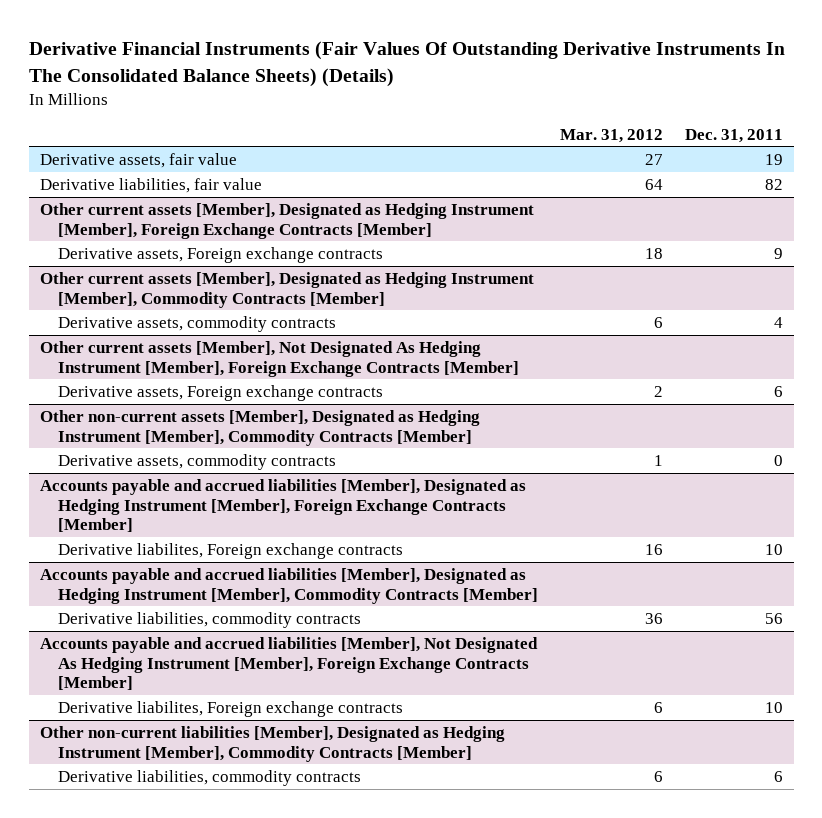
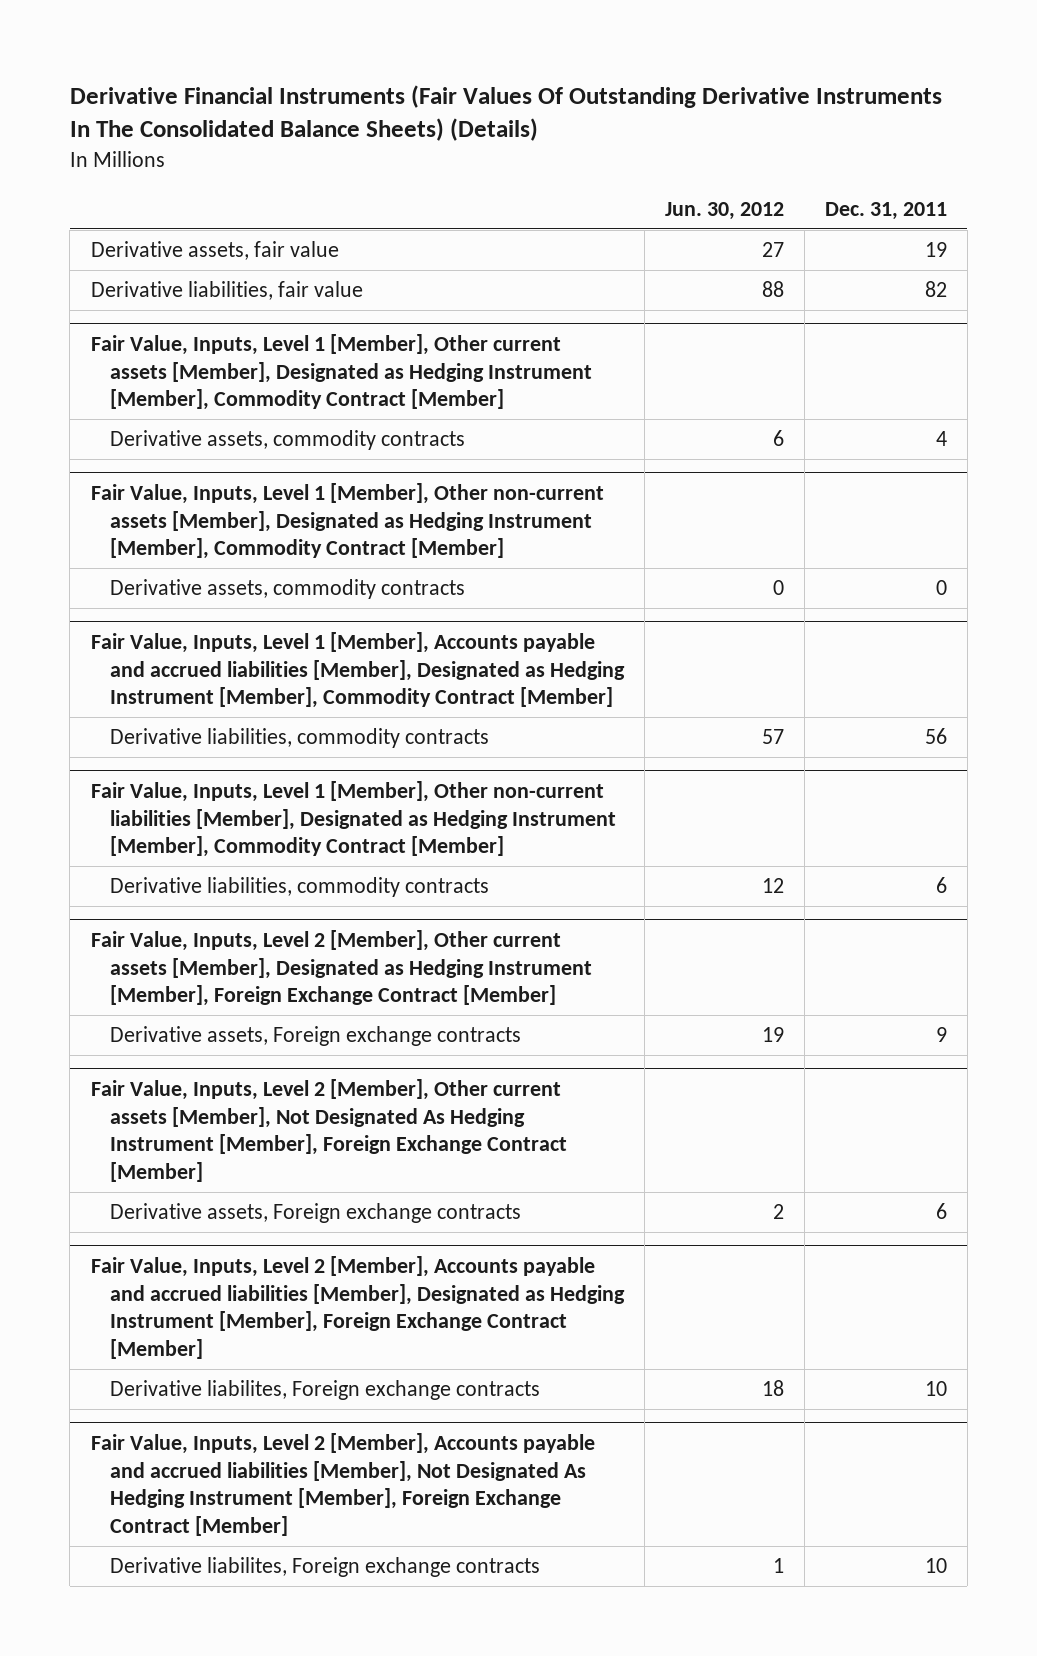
- | Mar. 31, 2012 | Dec. 31, 2011
+ | Jun. 30, 2012 | Dec. 31, 2011
- Other current assets [Member], Designated as Hedging Instrument [Member], Foreign Exchange Contracts [Member]
- Derivative assets, Foreign exchange contracts | 18 | 9
- Other current assets [Member], Designated as Hedging Instrument [Member], Commodity Contracts [Member]
+ Fair Value, Inputs, Level 1 [Member], Other current assets [Member], Designated as Hedging Instrument [Member], Commodity Contract [Member]
- Other current assets [Member], Not Designated As Hedging Instrument [Member], Foreign Exchange Contracts [Member]
- Derivative assets, Foreign exchange contracts | 2 | 6
- Other non-current assets [Member], Designated as Hedging Instrument [Member], Commodity Contracts [Member]
+ Fair Value, Inputs, Level 1 [Member], Other non-current assets [Member], Designated as Hedging Instrument [Member], Commodity Contract [Member]
- Accounts payable and accrued liabilities [Member], Designated as Hedging Instrument [Member], Foreign Exchange Contracts [Member]
- Derivative liabilites, Foreign exchange contracts | 16 | 10
- Accounts payable and accrued liabilities [Member], Designated as Hedging Instrument [Member], Commodity Contracts [Member]
+ Fair Value, Inputs, Level 1 [Member], Accounts payable and accrued liabilities [Member], Designated as Hedging Instrument [Member], Commodity Contract [Member]
- Accounts payable and accrued liabilities [Member], Not Designated As Hedging Instrument [Member], Foreign Exchange Contracts [Member]
- Derivative liabilites, Foreign exchange contracts | 6 | 10
- Other non-current liabilities [Member], Designated as Hedging Instrument [Member], Commodity Contracts [Member]
+ Fair Value, Inputs, Level 1 [Member], Other non-current liabilities [Member], Designated as Hedging Instrument [Member], Commodity Contract [Member]
+ Fair Value, Inputs, Level 2 [Member], Other current assets [Member], Designated as Hedging Instrument [Member], Foreign Exchange Contract [Member]
+ Derivative assets, Foreign exchange contracts | 19 | 9
+ Fair Value, Inputs, Level 2 [Member], Other current assets [Member], Not Designated As Hedging Instrument [Member], Foreign Exchange Contract [Member]
+ Derivative assets, Foreign exchange contracts | 2 | 6
+ Fair Value, Inputs, Level 2 [Member], Accounts payable and accrued liabilities [Member], Designated as Hedging Instrument [Member], Foreign Exchange Contract [Member]
+ Derivative liabilites, Foreign exchange contracts | 18 | 10
+ Fair Value, Inputs, Level 2 [Member], Accounts payable and accrued liabilities [Member], Not Designated As Hedging Instrument [Member], Foreign Exchange Contract [Member]
+ Derivative liabilites, Foreign exchange contracts | 1 | 10

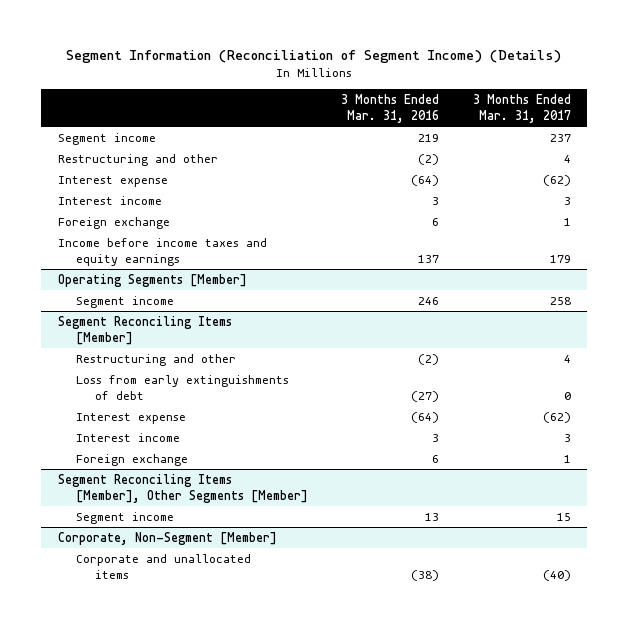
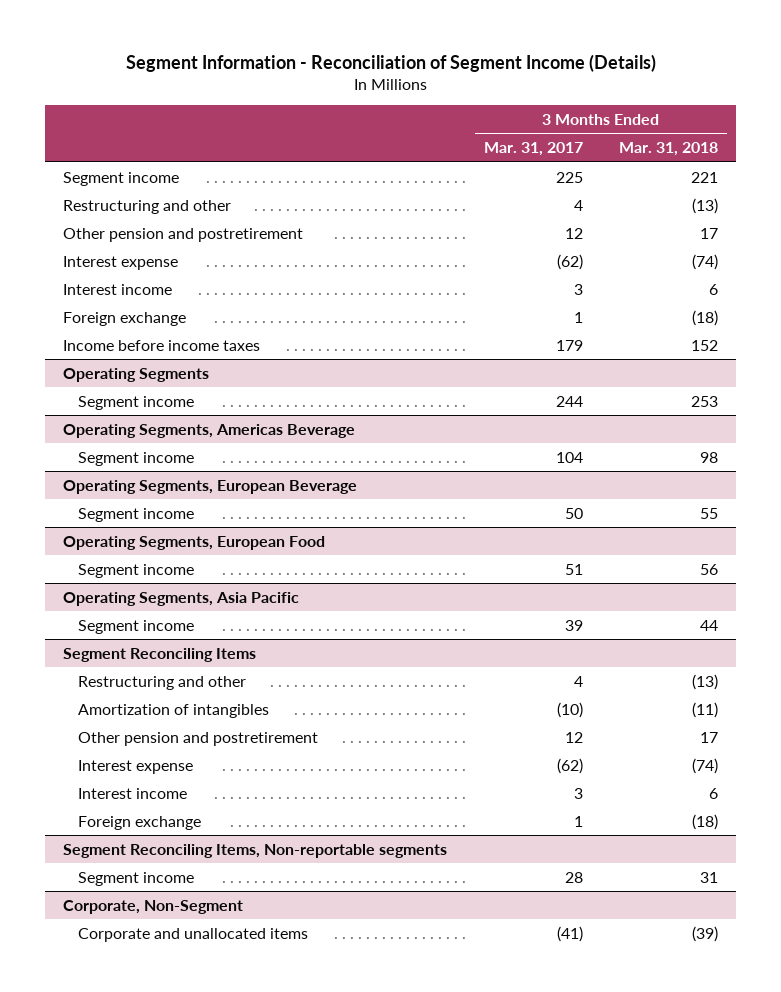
- Segment Information (Reconciliation of Segment Income) (Details)
+ Segment Information - Reconciliation of Segment Income (Details)
- | 3 Months Ended Mar. 31, 2016 | 3 Months Ended Mar. 31, 2017
+ | 3 Months Ended Mar. 31, 2017 | 3 Months Ended Mar. 31, 2018
- Segment income | 219 | 237
+ Segment income | 225 | 221
+ Other pension and postretirement | 12 | 17
- Income before income taxes and equity earnings | 137 | 179
- Operating Segments [Member]
- Segment income | 246 | 258
- Segment Reconciling Items [Member]
+ Income before income taxes | 179 | 152
+ Operating Segments
+ Segment income | 244 | 253
+ Operating Segments, Americas Beverage
+ Segment income | 104 | 98
+ Operating Segments, European Beverage
+ Segment income | 50 | 55
+ Operating Segments, European Food
+ Segment income | 51 | 56
+ Operating Segments, Asia Pacific
+ Segment income | 39 | 44
+ Segment Reconciling Items
- Loss from early extinguishments of debt | (27) | 0
+ Amortization of intangibles | (10) | (11)
+ Other pension and postretirement | 12 | 17
- Segment Reconciling Items [Member], Other Segments [Member]
- Segment income | 13 | 15
- Corporate, Non-Segment [Member]
- Corporate and unallocated items | (38) | (40)
+ Segment Reconciling Items, Non-reportable segments
+ Segment income | 28 | 31
+ Corporate, Non-Segment
+ Corporate and unallocated items | (41) | (39)

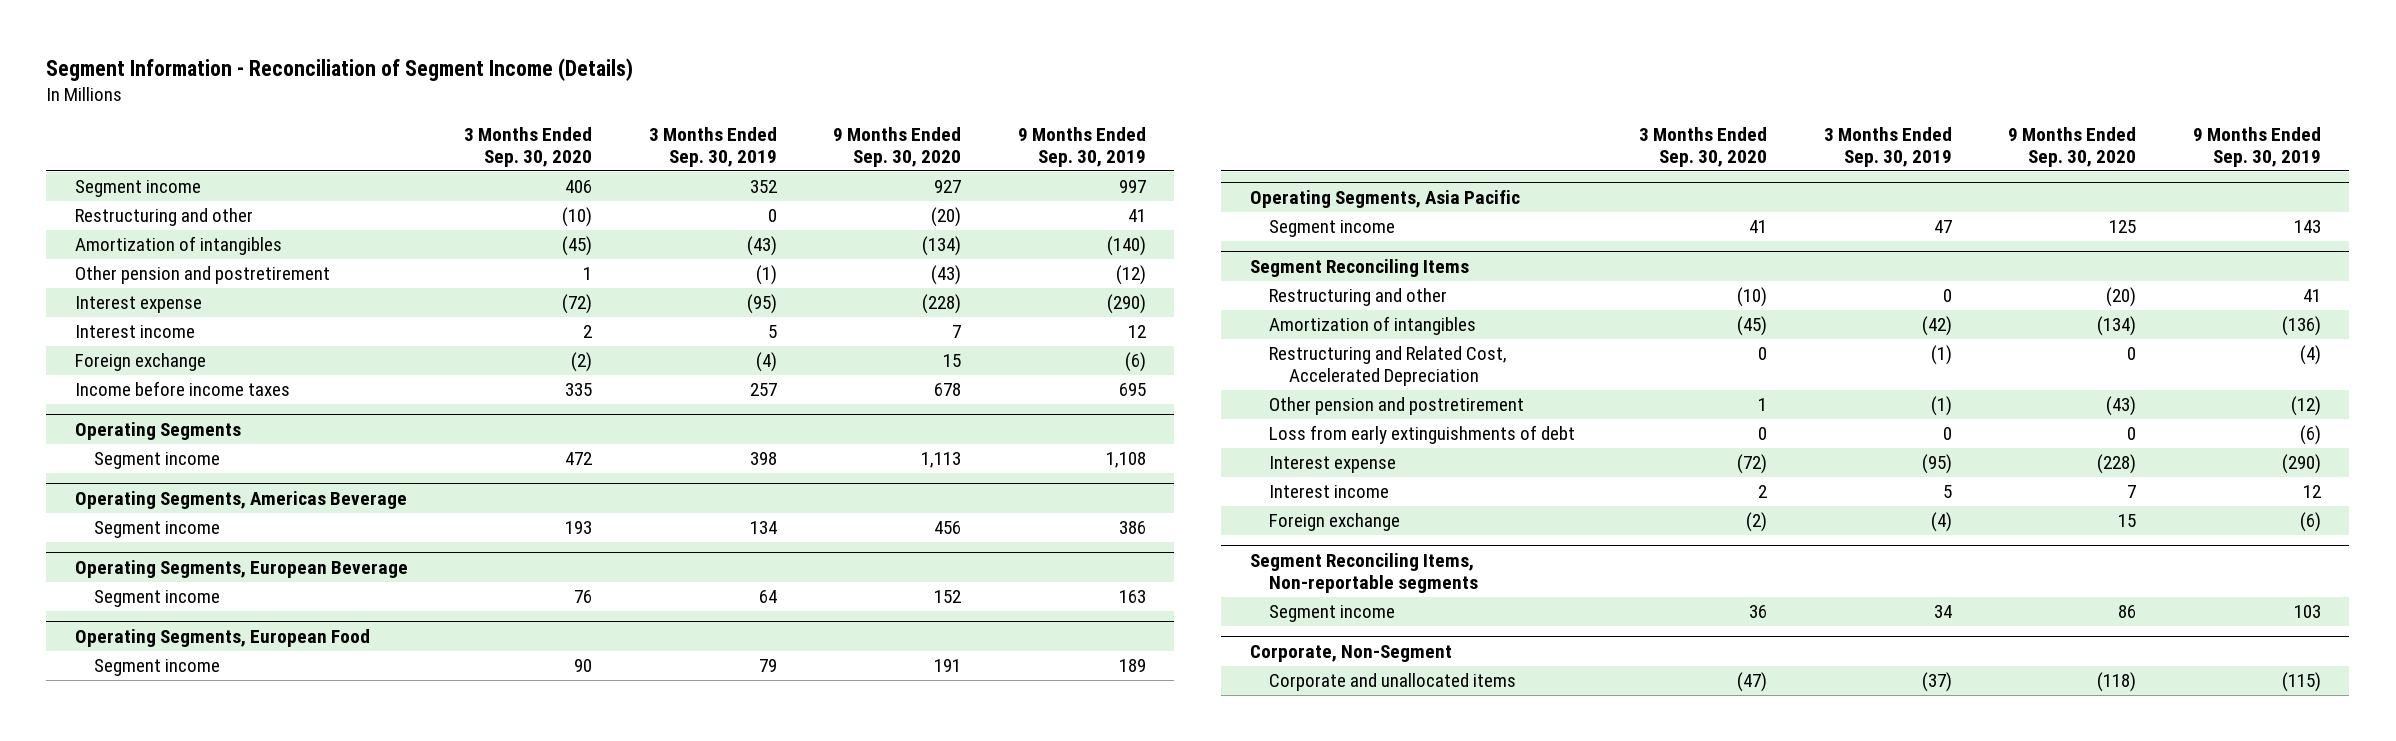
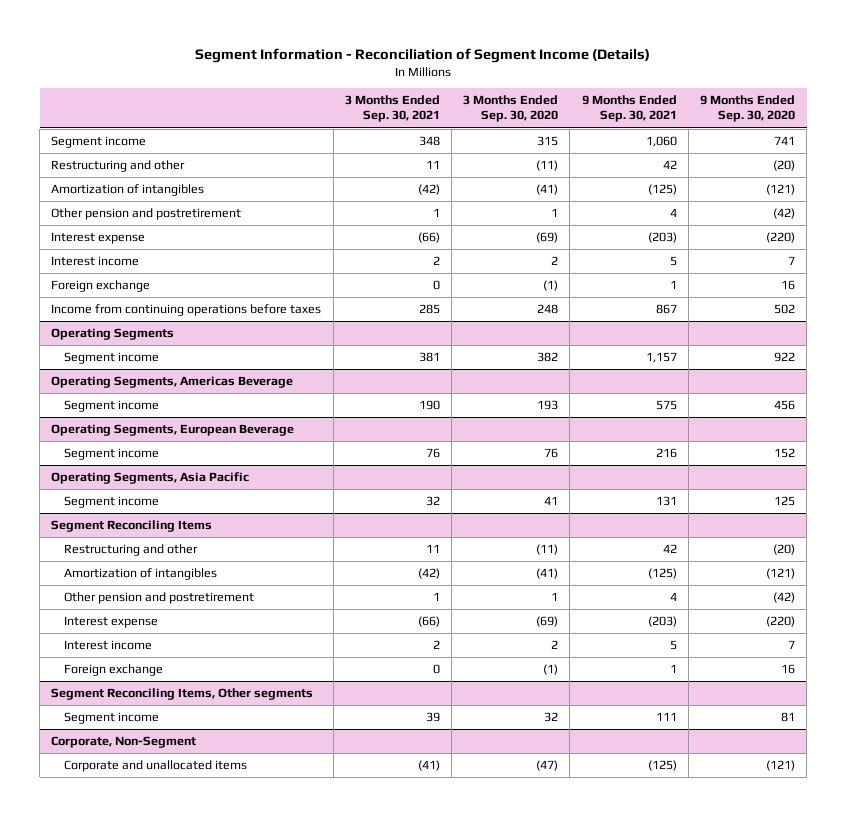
- | 3 Months Ended Sep. 30, 2020 | 3 Months Ended Sep. 30, 2019 | 9 Months Ended Sep. 30, 2020 | 9 Months Ended Sep. 30, 2019
+ | 3 Months Ended Sep. 30, 2021 | 3 Months Ended Sep. 30, 2020 | 9 Months Ended Sep. 30, 2021 | 9 Months Ended Sep. 30, 2020
- Segment income | 406 | 352 | 927 | 997
- Restructuring and other | (10) | 0 | (20) | 41
- Amortization of intangibles | (45) | (43) | (134) | (140)
- Other pension and postretirement | 1 | (1) | (43) | (12)
- Interest expense | (72) | (95) | (228) | (290)
+ Segment income | 348 | 315 | 1,060 | 741
+ Restructuring and other | 11 | (11) | 42 | (20)
+ Amortization of intangibles | (42) | (41) | (125) | (121)
+ Other pension and postretirement | 1 | 1 | 4 | (42)
+ Interest expense | (66) | (69) | (203) | (220)
- Foreign exchange | (2) | (4) | 15 | (6)
- Income before income taxes | 335 | 257 | 678 | 695
+ Foreign exchange | 0 | (1) | 1 | 16
+ Income from continuing operations before taxes | 285 | 248 | 867 | 502
@ Operating Segments
- Segment income | 472 | 398 | 1,113 | 1,108
+ Segment income | 381 | 382 | 1,157 | 922
- Operating Segments, European Food
- Segment income | 90 | 79 | 191 | 189
@ Segment Reconciling Items
- Restructuring and other | (10) | 0 | (20) | 41
- Amortization of intangibles | (45) | (42) | (134) | (136)
- Restructuring and Related Cost, Accelerated Depreciation | 0 | (1) | 0 | (4)
- Other pension and postretirement | 1 | (1) | (43) | (12)
- Loss from early extinguishments of debt | 0 | 0 | 0 | (6)
- Interest expense | (72) | (95) | (228) | (290)
+ Restructuring and other | 11 | (11) | 42 | (20)
+ Amortization of intangibles | (42) | (41) | (125) | (121)
+ Other pension and postretirement | 1 | 1 | 4 | (42)
+ Interest expense | (66) | (69) | (203) | (220)
- Foreign exchange | (2) | (4) | 15 | (6)
- Segment Reconciling Items, Non-reportable segments
- Segment income | 36 | 34 | 86 | 103
@ Segment Reconciling Items
+ Foreign exchange | 0 | (1) | 1 | 16
+ Segment Reconciling Items, Other segments
+ Segment income | 39 | 32 | 111 | 81
@ Corporate, Non-Segment
- Corporate and unallocated items | (47) | (37) | (118) | (115)
+ Corporate and unallocated items | (41) | (47) | (125) | (121)

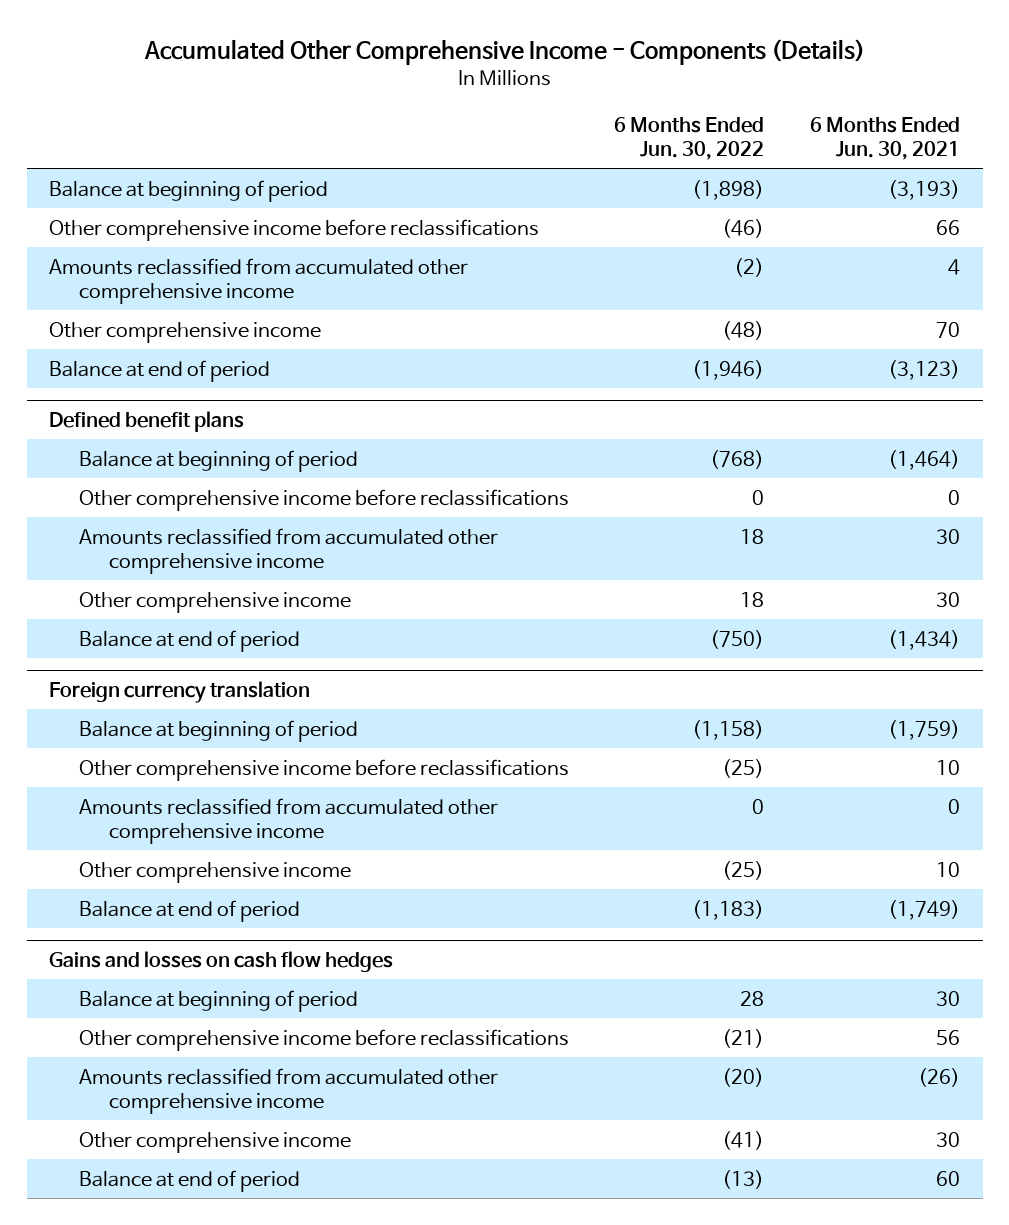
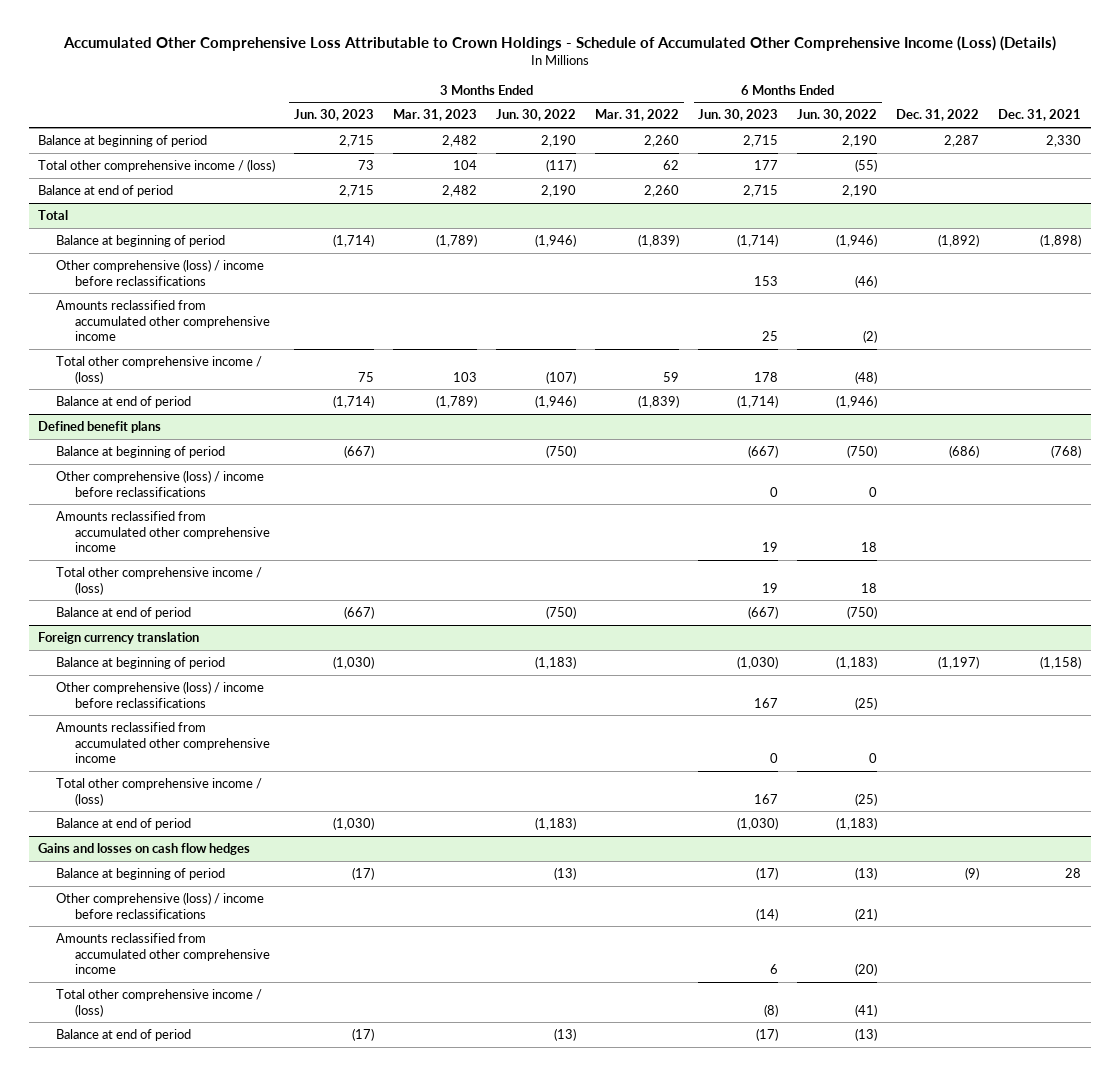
- Accumulated Other Comprehensive Income - Components (Details)
+ Accumulated Other Comprehensive Loss Attributable to Crown Holdings - Schedule of Accumulated Other Comprehensive Income (Loss) (Details)
- | 6 Months Ended Jun. 30, 2022 | 6 Months Ended Jun. 30, 2021
+ | 3 Months Ended Jun. 30, 2023 | 3 Months Ended Mar. 31, 2023 | 3 Months Ended Jun. 30, 2022 | 3 Months Ended Mar. 31, 2022 | 6 Months Ended Jun. 30, 2023 | 6 Months Ended Jun. 30, 2022 | Dec. 31, 2022 | Dec. 31, 2021
- Balance at beginning of period | (1,898) | (3,193)
- Other comprehensive income before reclassifications | (46) | 66
+ Balance at beginning of period | 2,715 | 2,482 | 2,190 | 2,260 | 2,715 | 2,190 | 2,287 | 2,330
+ Total other comprehensive income / (loss) | 73 | 104 | (117) | 62 | 177 | (55) | |
+ Balance at end of period | 2,715 | 2,482 | 2,190 | 2,260 | 2,715 | 2,190 | |
+ Total
+ Balance at beginning of period | (1,714) | (1,789) | (1,946) | (1,839) | (1,714) | (1,946) | (1,892) | (1,898)
+ Other comprehensive (loss) / income before reclassifications | | | | | 153 | (46) | |
- Other comprehensive income | (48) | 70
+ Total other comprehensive income / (loss) | 75 | 103 | (107) | 59 | 178 | (48) | |
@ Defined benefit plans
- Balance at beginning of period | (768) | (1,464)
- Other comprehensive income before reclassifications | 0 | 0
+ Balance at beginning of period | (667) | | (750) | | (667) | (750) | (686) | (768)
+ Other comprehensive (loss) / income before reclassifications | | | | | 0 | 0 | |
- Other comprehensive income | 18 | 30
+ Total other comprehensive income / (loss) | | | | | 19 | 18 | |
@ Foreign currency translation
- Balance at beginning of period | (1,158) | (1,759)
- Other comprehensive income before reclassifications | (25) | 10
+ Balance at beginning of period | (1,030) | | (1,183) | | (1,030) | (1,183) | (1,197) | (1,158)
+ Other comprehensive (loss) / income before reclassifications | | | | | 167 | (25) | |
- Other comprehensive income | (25) | 10
+ Total other comprehensive income / (loss) | | | | | 167 | (25) | |
@ Gains and losses on cash flow hedges
- Balance at beginning of period | 28 | 30
- Other comprehensive income before reclassifications | (21) | 56
+ Balance at beginning of period | (17) | | (13) | | (17) | (13) | (9) | 28
+ Other comprehensive (loss) / income before reclassifications | | | | | (14) | (21) | |
- Other comprehensive income | (41) | 30
+ Total other comprehensive income / (loss) | | | | | (8) | (41) | |

